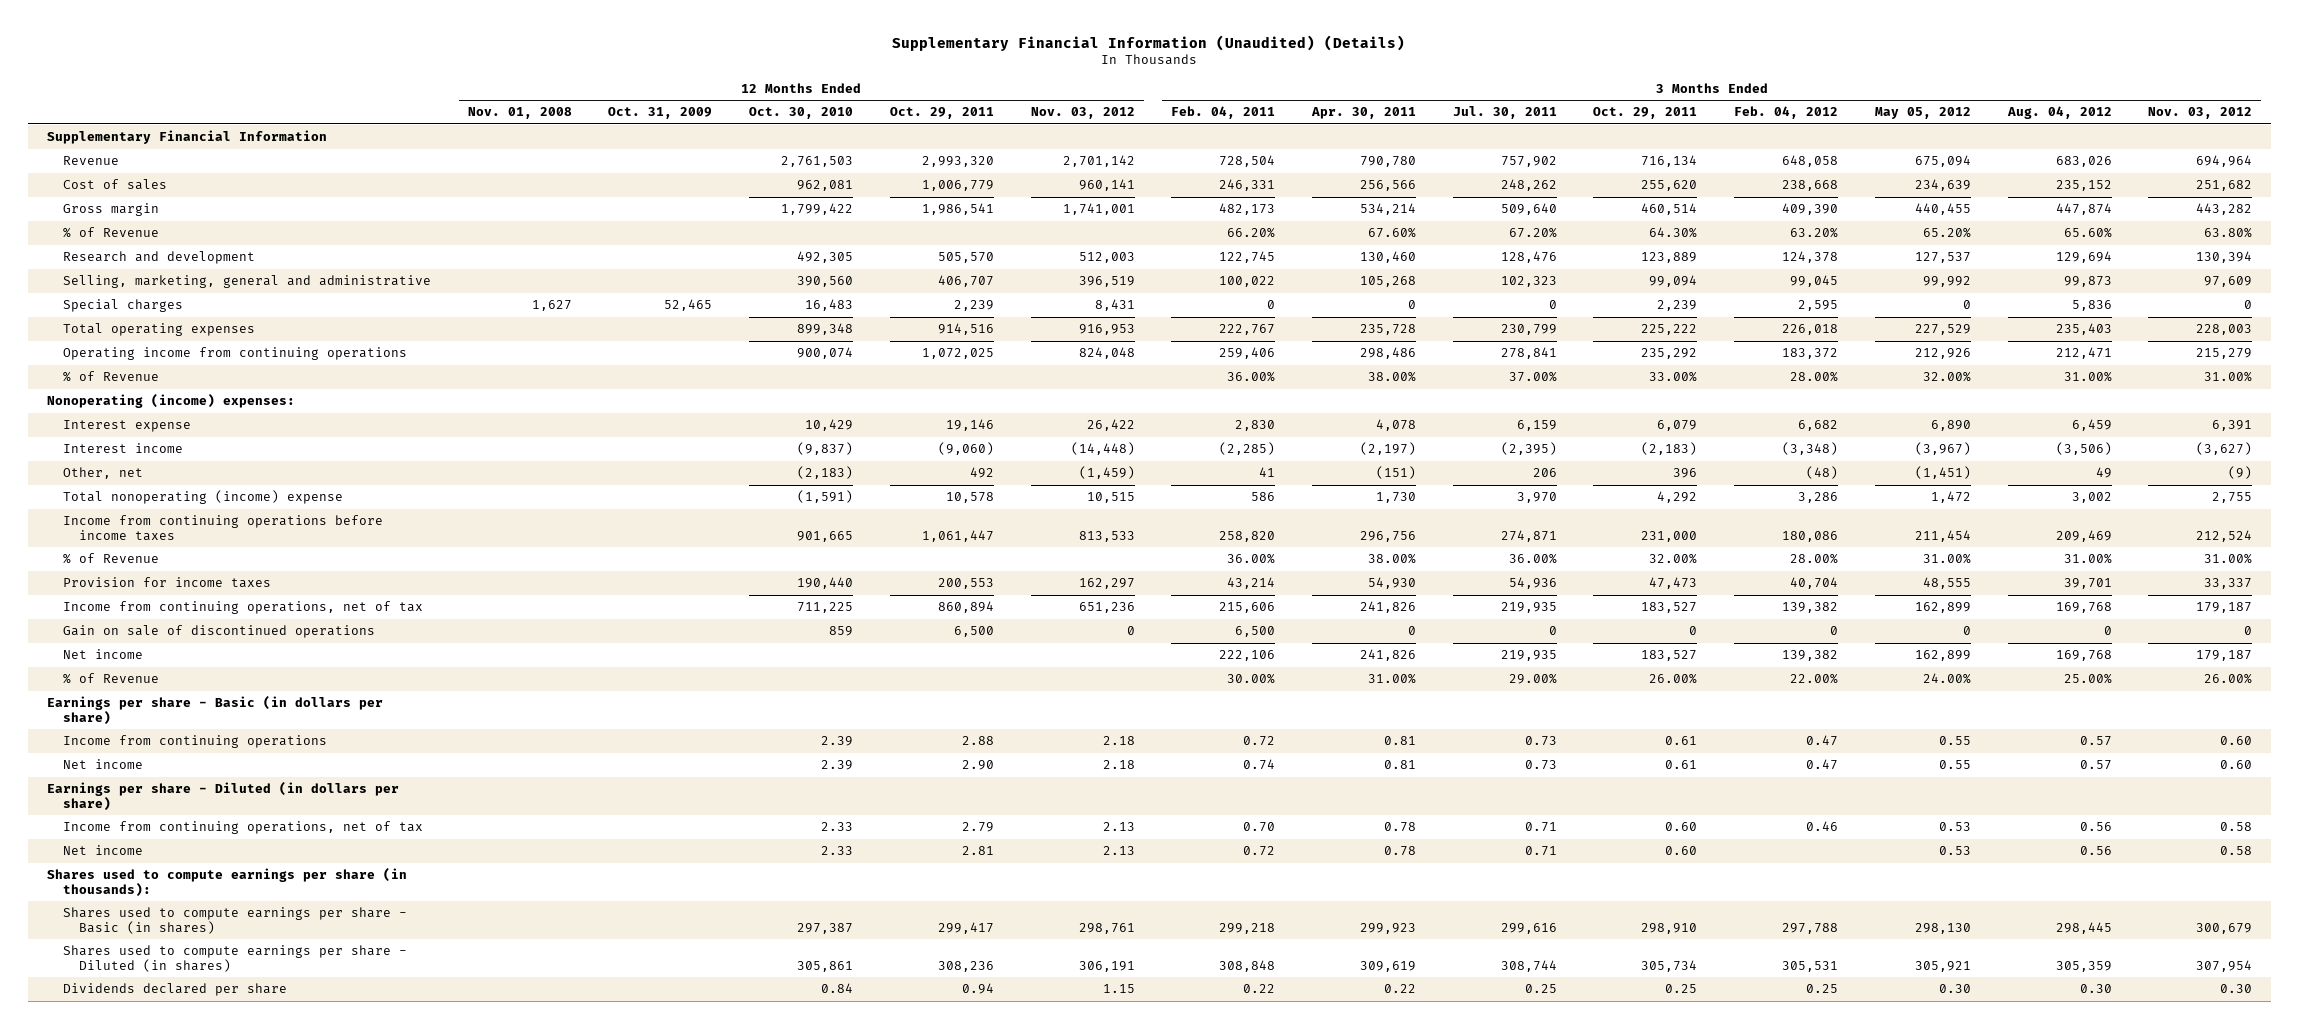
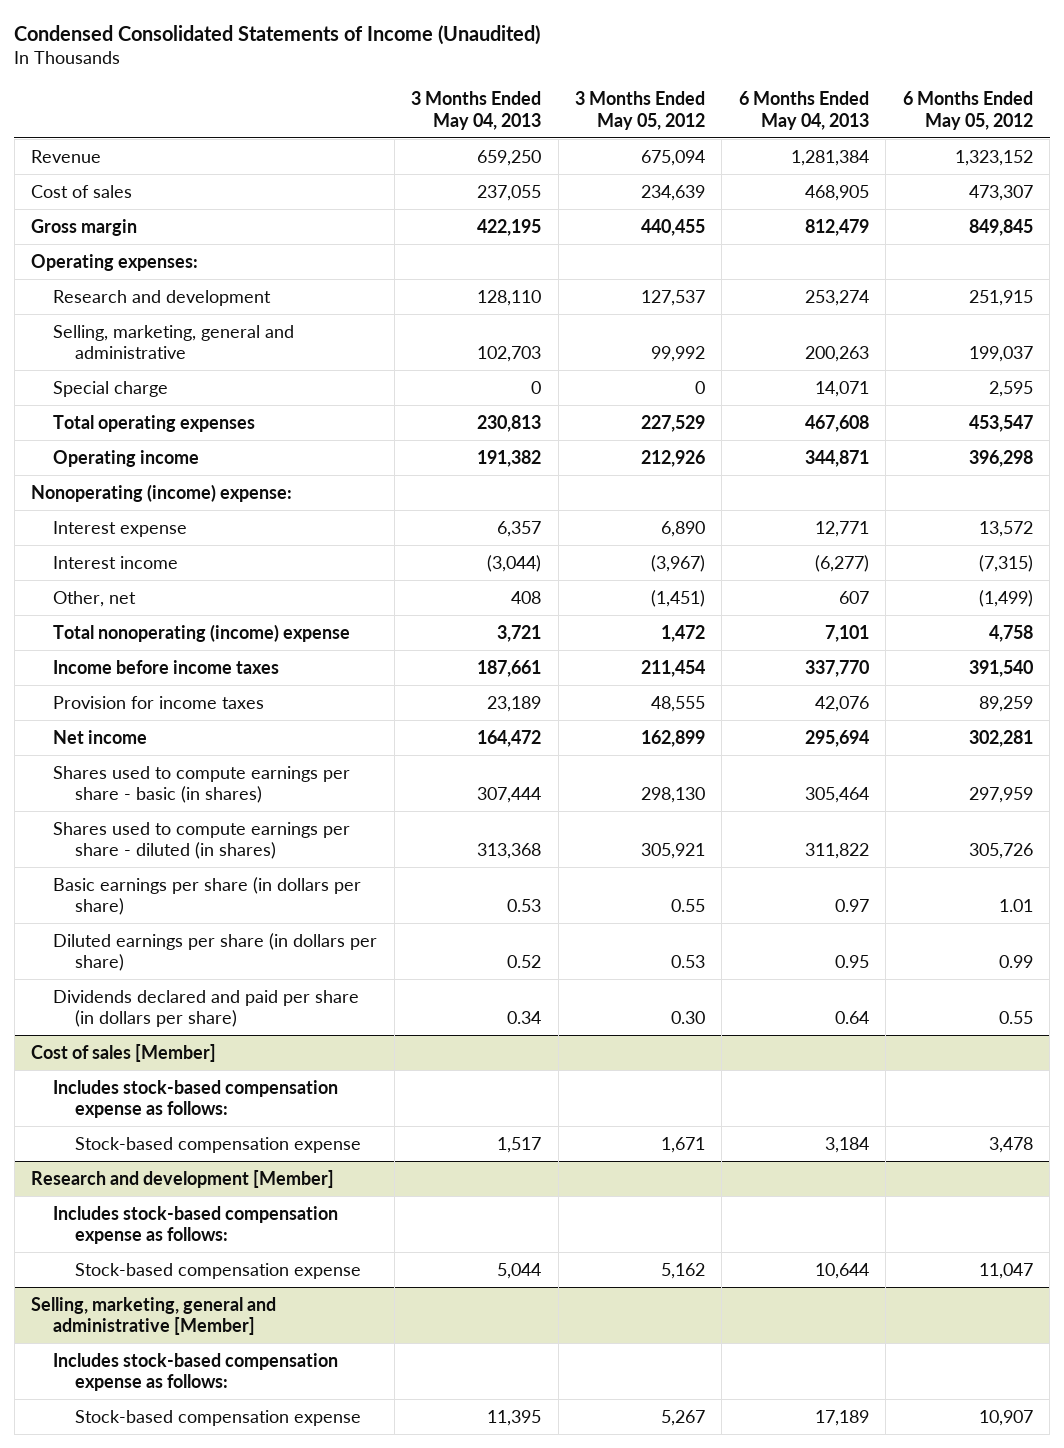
- Supplementary Financial Information (Unaudited) (Details)
+ Condensed Consolidated Statements of Income (Unaudited)
- | 12 Months Ended Nov. 01, 2008 | 12 Months Ended Oct. 31, 2009 | 12 Months Ended Oct. 30, 2010 | 12 Months Ended Oct. 29, 2011 | 12 Months Ended Nov. 03, 2012 | 3 Months Ended Feb. 04, 2011 | 3 Months Ended Apr. 30, 2011 | 3 Months Ended Jul. 30, 2011 | 3 Months Ended Oct. 29, 2011 | 3 Months Ended Feb. 04, 2012 | 3 Months Ended May 05, 2012 | 3 Months Ended Aug. 04, 2012 | 3 Months Ended Nov. 03, 2012
+ | 3 Months Ended May 04, 2013 | 3 Months Ended May 05, 2012 | 6 Months Ended May 04, 2013 | 6 Months Ended May 05, 2012
- Supplementary Financial Information
- % of Revenue | | | | | | 66.20% | 67.60% | 67.20% | 64.30% | 63.20% | 65.20% | 65.60% | 63.80%
+ Operating expenses:
- Special charges | 1,627 | 52,465 | 16,483 | 2,239 | 8,431 | 0 | 0 | 0 | 2,239 | 2,595 | 0 | 5,836 | 0
+ Special charge | 0 | 0 | 14,071 | 2,595
- Operating income from continuing operations | | | 900,074 | 1,072,025 | 824,048 | 259,406 | 298,486 | 278,841 | 235,292 | 183,372 | 212,926 | 212,471 | 215,279
- % of Revenue | | | | | | 36.00% | 38.00% | 37.00% | 33.00% | 28.00% | 32.00% | 31.00% | 31.00%
- Nonoperating (income) expenses:
+ Operating income | 191,382 | 212,926 | 344,871 | 396,298
+ Nonoperating (income) expense:
- Income from continuing operations before income taxes | | | 901,665 | 1,061,447 | 813,533 | 258,820 | 296,756 | 274,871 | 231,000 | 180,086 | 211,454 | 209,469 | 212,524
- % of Revenue | | | | | | 36.00% | 38.00% | 36.00% | 32.00% | 28.00% | 31.00% | 31.00% | 31.00%
+ Income before income taxes | 187,661 | 211,454 | 337,770 | 391,540
- Income from continuing operations, net of tax | | | 711,225 | 860,894 | 651,236 | 215,606 | 241,826 | 219,935 | 183,527 | 139,382 | 162,899 | 169,768 | 179,187
- Gain on sale of discontinued operations | | | 859 | 6,500 | 0 | 6,500 | 0 | 0 | 0 | 0 | 0 | 0 | 0
- % of Revenue | | | | | | 30.00% | 31.00% | 29.00% | 26.00% | 22.00% | 24.00% | 25.00% | 26.00%
- Earnings per share - Basic (in dollars per share)
- Income from continuing operations | | | 2.39 | 2.88 | 2.18 | 0.72 | 0.81 | 0.73 | 0.61 | 0.47 | 0.55 | 0.57 | 0.60
- Net income | | | 2.39 | 2.90 | 2.18 | 0.74 | 0.81 | 0.73 | 0.61 | 0.47 | 0.55 | 0.57 | 0.60
- Earnings per share - Diluted (in dollars per share)
- Income from continuing operations, net of tax | | | 2.33 | 2.79 | 2.13 | 0.70 | 0.78 | 0.71 | 0.60 | 0.46 | 0.53 | 0.56 | 0.58
- Net income | | | 2.33 | 2.81 | 2.13 | 0.72 | 0.78 | 0.71 | 0.60 | | 0.53 | 0.56 | 0.58
- Shares used to compute earnings per share (in thousands):
- Shares used to compute earnings per share - Basic (in shares) | | | 297,387 | 299,417 | 298,761 | 299,218 | 299,923 | 299,616 | 298,910 | 297,788 | 298,130 | 298,445 | 300,679
- Shares used to compute earnings per share - Diluted (in shares) | | | 305,861 | 308,236 | 306,191 | 308,848 | 309,619 | 308,744 | 305,734 | 305,531 | 305,921 | 305,359 | 307,954
- Dividends declared per share | | | 0.84 | 0.94 | 1.15 | 0.22 | 0.22 | 0.25 | 0.25 | 0.25 | 0.30 | 0.30 | 0.30
+ Shares used to compute earnings per share - basic (in shares) | 307,444 | 298,130 | 305,464 | 297,959
+ Shares used to compute earnings per share - diluted (in shares) | 313,368 | 305,921 | 311,822 | 305,726
+ Basic earnings per share (in dollars per share) | 0.53 | 0.55 | 0.97 | 1.01
+ Diluted earnings per share (in dollars per share) | 0.52 | 0.53 | 0.95 | 0.99
+ Dividends declared and paid per share (in dollars per share) | 0.34 | 0.30 | 0.64 | 0.55
+ Cost of sales [Member]
+ Includes stock-based compensation expense as follows:
+ Stock-based compensation expense | 1,517 | 1,671 | 3,184 | 3,478
+ Research and development [Member]
+ Includes stock-based compensation expense as follows:
+ Stock-based compensation expense | 5,044 | 5,162 | 10,644 | 11,047
+ Selling, marketing, general and administrative [Member]
+ Includes stock-based compensation expense as follows:
+ Stock-based compensation expense | 11,395 | 5,267 | 17,189 | 10,907

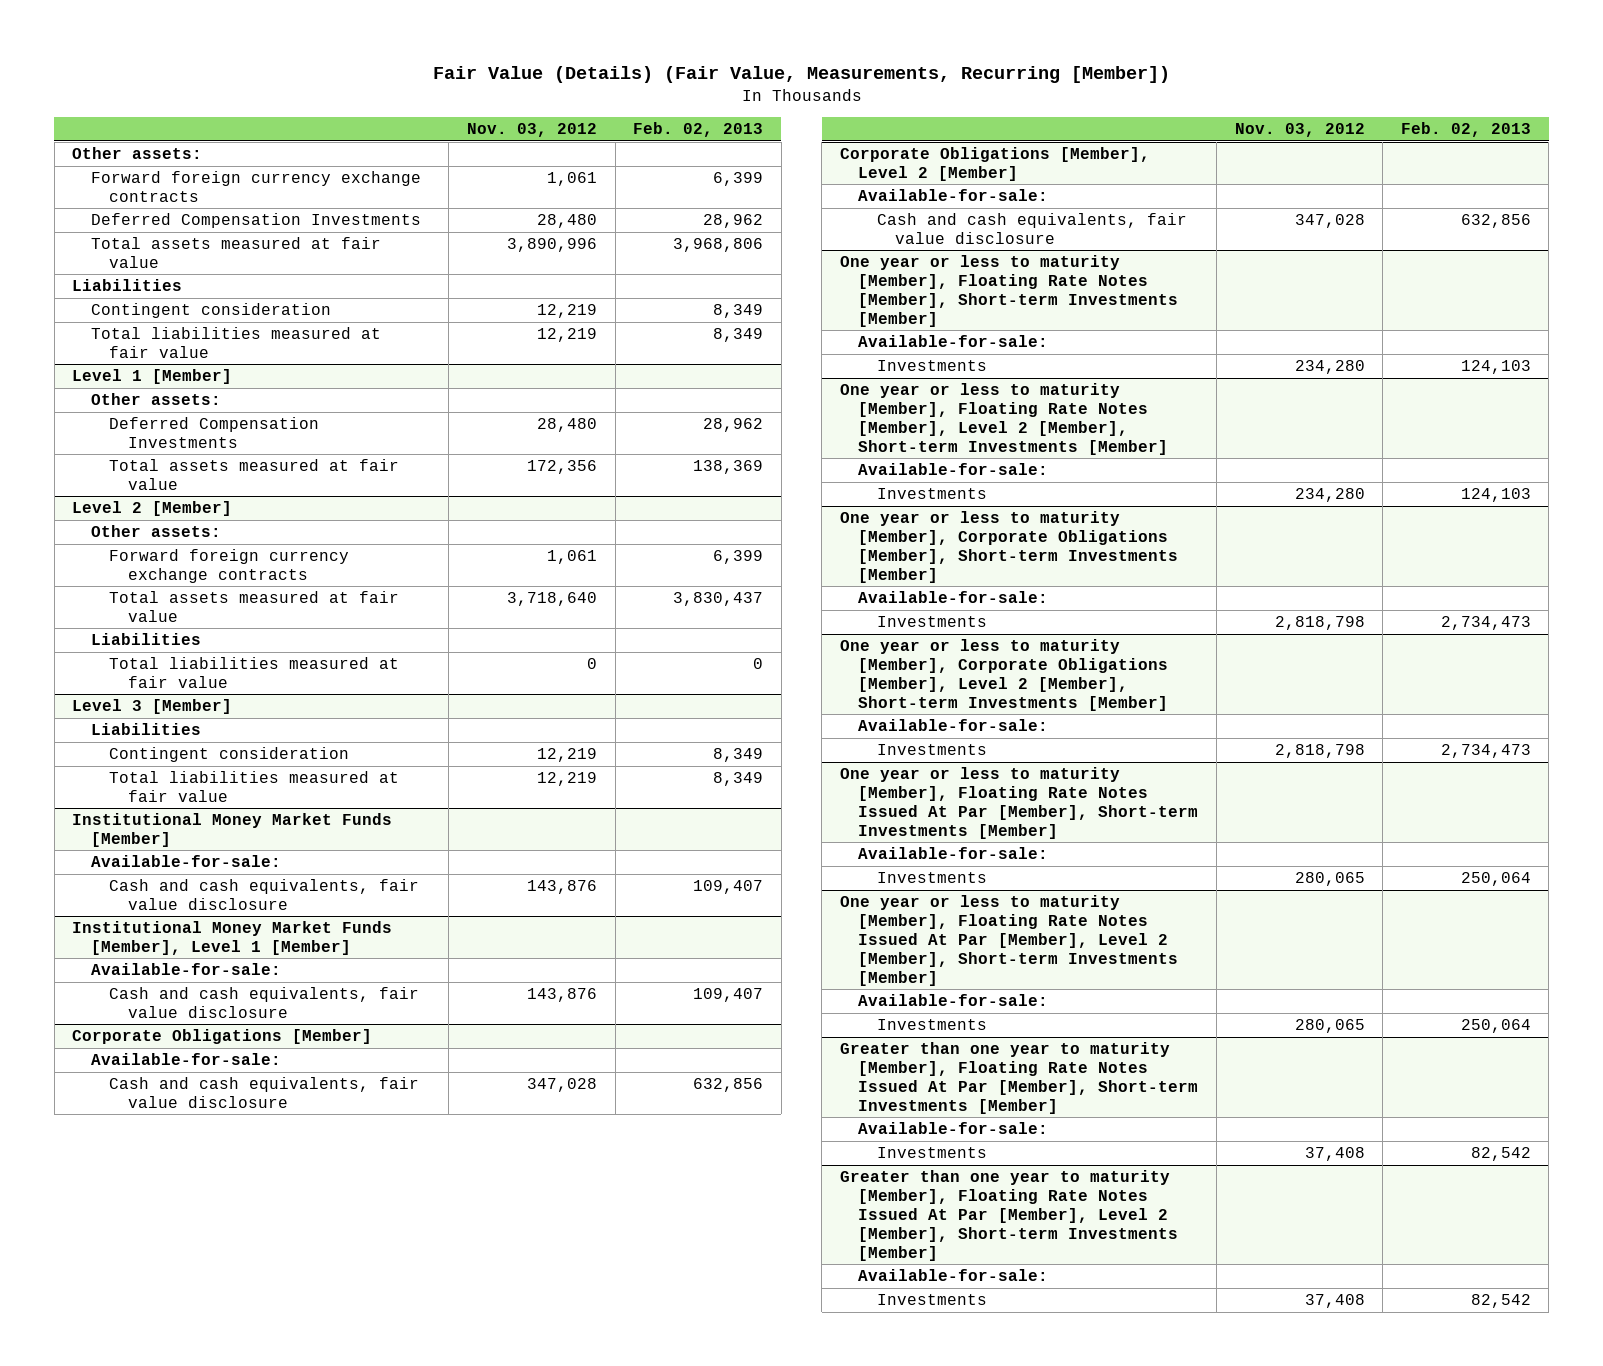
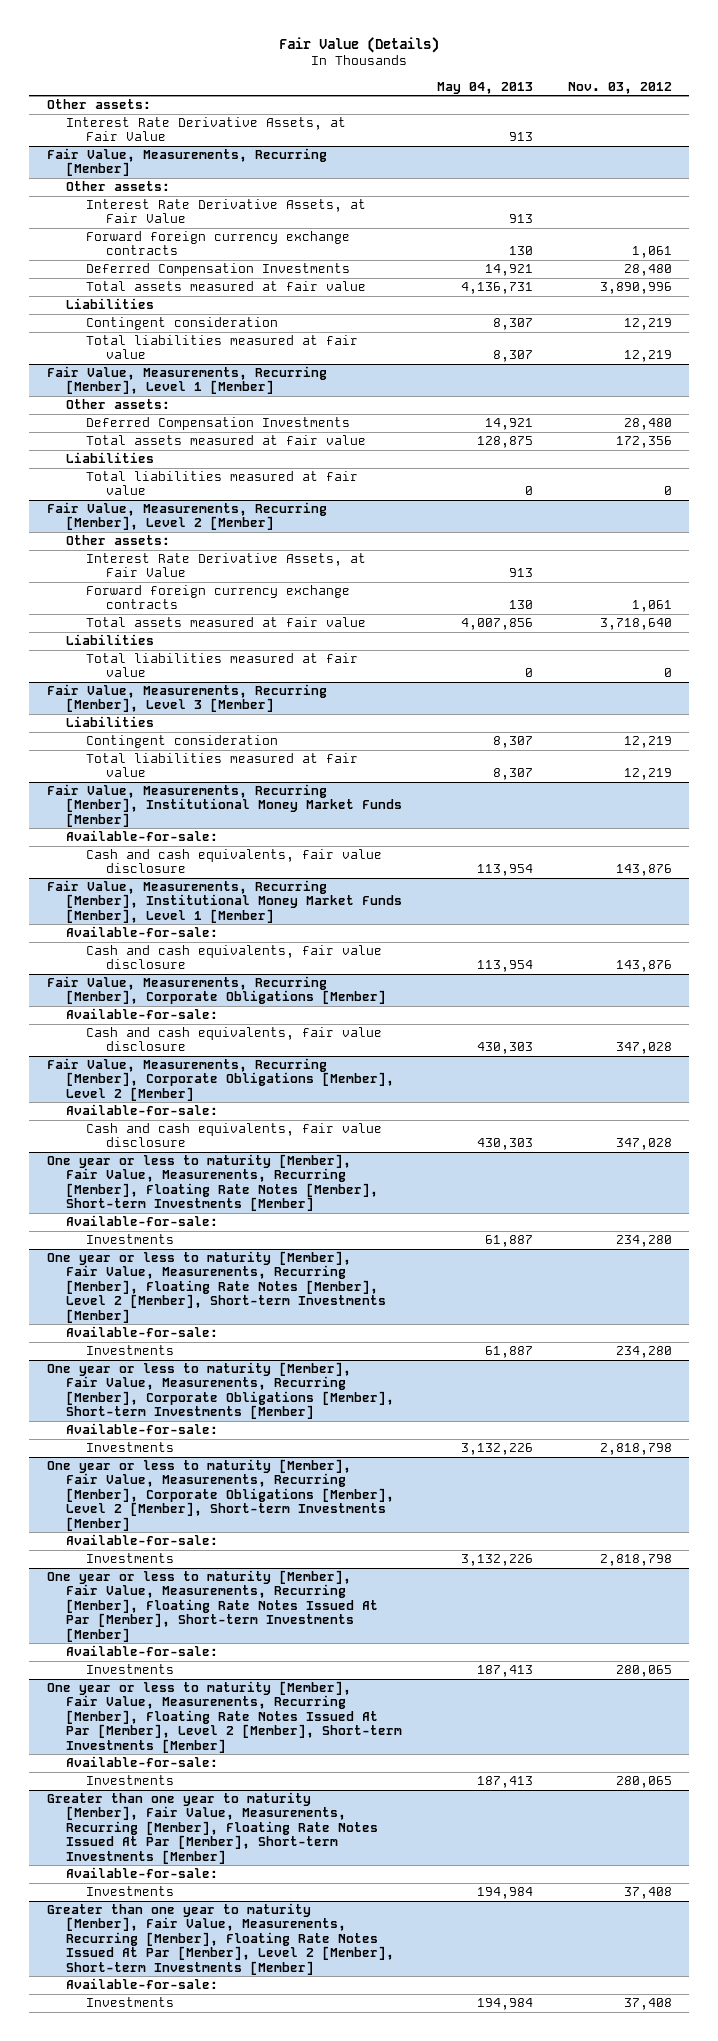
- Fair Value (Details) (Fair Value, Measurements, Recurring [Member])
+ Fair Value (Details)
- | Nov. 03, 2012 | Feb. 02, 2013
+ | May 04, 2013 | Nov. 03, 2012
+ Interest Rate Derivative Assets, at Fair Value | 913 |
+ Fair Value, Measurements, Recurring [Member]
+ Other assets:
+ Interest Rate Derivative Assets, at Fair Value | 913 |
- Level 1 [Member]
+ Fair Value, Measurements, Recurring [Member], Level 1 [Member]
- Level 2 [Member]
+ Liabilities
+ Total liabilities measured at fair value | 0 | 0
+ Fair Value, Measurements, Recurring [Member], Level 2 [Member]
+ Interest Rate Derivative Assets, at Fair Value | 913 |
- Level 3 [Member]
+ Fair Value, Measurements, Recurring [Member], Level 3 [Member]
- Institutional Money Market Funds [Member]
+ Fair Value, Measurements, Recurring [Member], Institutional Money Market Funds [Member]
- Institutional Money Market Funds [Member], Level 1 [Member]
+ Fair Value, Measurements, Recurring [Member], Institutional Money Market Funds [Member], Level 1 [Member]
- Corporate Obligations [Member]
+ Fair Value, Measurements, Recurring [Member], Corporate Obligations [Member]
- Corporate Obligations [Member], Level 2 [Member]
+ Fair Value, Measurements, Recurring [Member], Corporate Obligations [Member], Level 2 [Member]
- One year or less to maturity [Member], Floating Rate Notes [Member], Short-term Investments [Member]
+ One year or less to maturity [Member], Fair Value, Measurements, Recurring [Member], Floating Rate Notes [Member], Short-term Investments [Member]
- One year or less to maturity [Member], Floating Rate Notes [Member], Level 2 [Member], Short-term Investments [Member]
+ One year or less to maturity [Member], Fair Value, Measurements, Recurring [Member], Floating Rate Notes [Member], Level 2 [Member], Short-term Investments [Member]
- One year or less to maturity [Member], Corporate Obligations [Member], Short-term Investments [Member]
+ One year or less to maturity [Member], Fair Value, Measurements, Recurring [Member], Corporate Obligations [Member], Short-term Investments [Member]
- One year or less to maturity [Member], Corporate Obligations [Member], Level 2 [Member], Short-term Investments [Member]
+ One year or less to maturity [Member], Fair Value, Measurements, Recurring [Member], Corporate Obligations [Member], Level 2 [Member], Short-term Investments [Member]
- One year or less to maturity [Member], Floating Rate Notes Issued At Par [Member], Short-term Investments [Member]
+ One year or less to maturity [Member], Fair Value, Measurements, Recurring [Member], Floating Rate Notes Issued At Par [Member], Short-term Investments [Member]
- One year or less to maturity [Member], Floating Rate Notes Issued At Par [Member], Level 2 [Member], Short-term Investments [Member]
+ One year or less to maturity [Member], Fair Value, Measurements, Recurring [Member], Floating Rate Notes Issued At Par [Member], Level 2 [Member], Short-term Investments [Member]
- Greater than one year to maturity [Member], Floating Rate Notes Issued At Par [Member], Short-term Investments [Member]
+ Greater than one year to maturity [Member], Fair Value, Measurements, Recurring [Member], Floating Rate Notes Issued At Par [Member], Short-term Investments [Member]
- Greater than one year to maturity [Member], Floating Rate Notes Issued At Par [Member], Level 2 [Member], Short-term Investments [Member]
+ Greater than one year to maturity [Member], Fair Value, Measurements, Recurring [Member], Floating Rate Notes Issued At Par [Member], Level 2 [Member], Short-term Investments [Member]

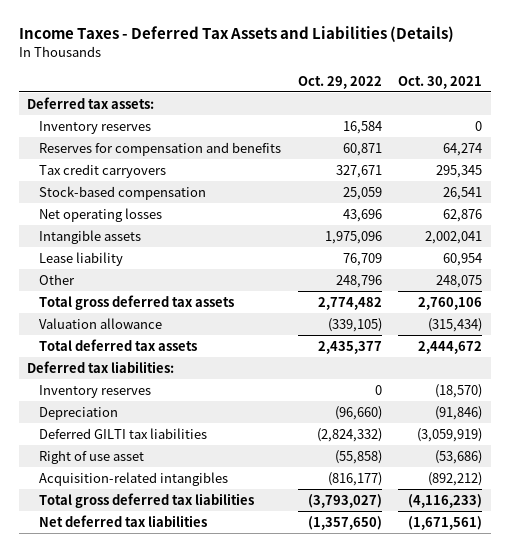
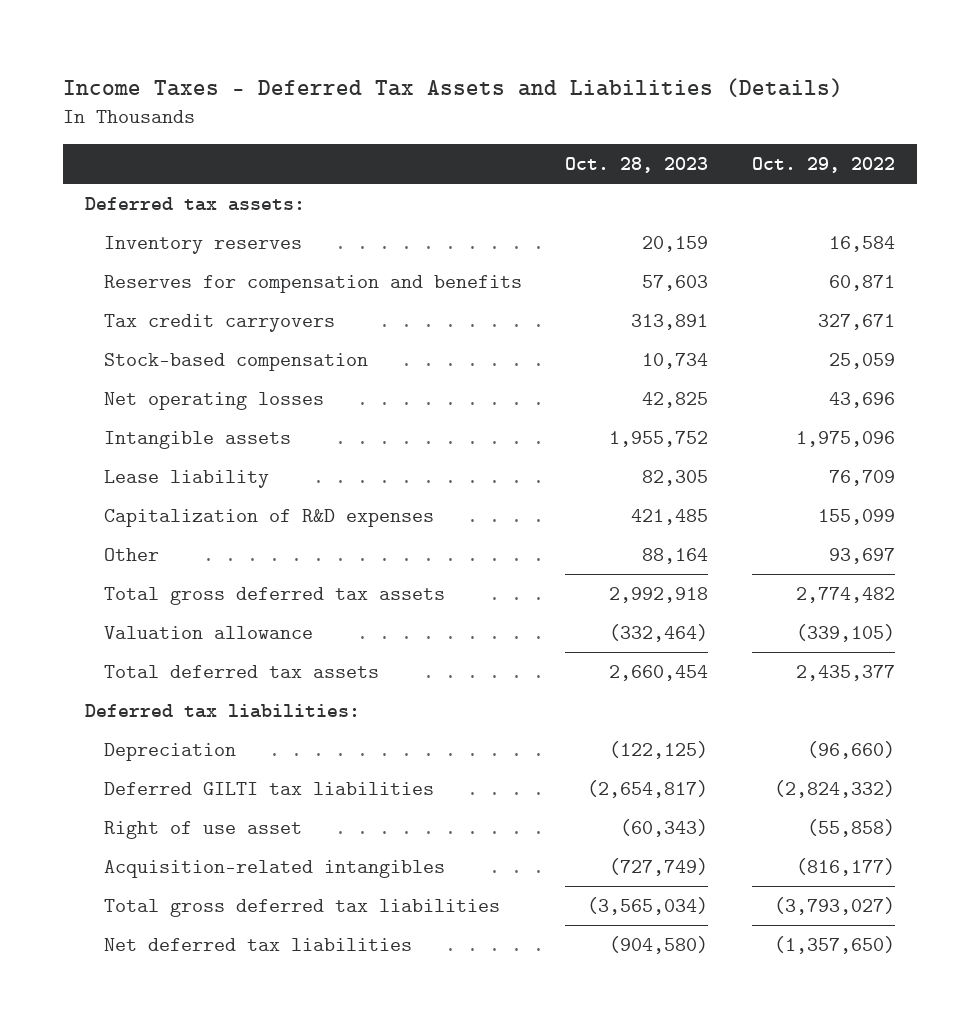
- | Oct. 29, 2022 | Oct. 30, 2021
+ | Oct. 28, 2023 | Oct. 29, 2022
- Other | 248,796 | 248,075
+ Capitalization of R&D expenses | 421,485 | 155,099
+ Other | 88,164 | 93,697
- Inventory reserves | 0 | (18,570)

